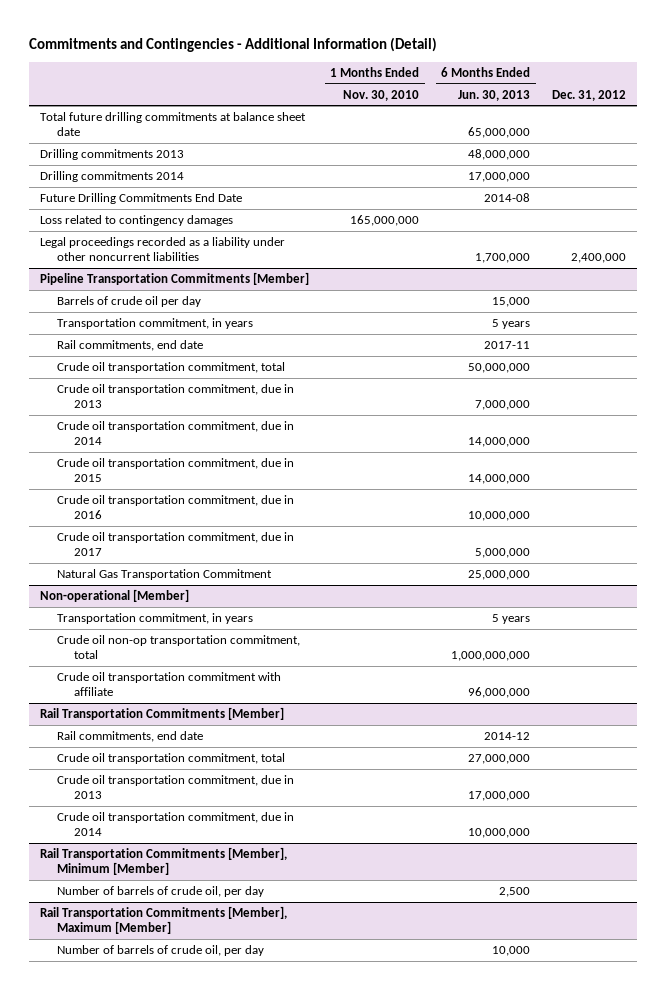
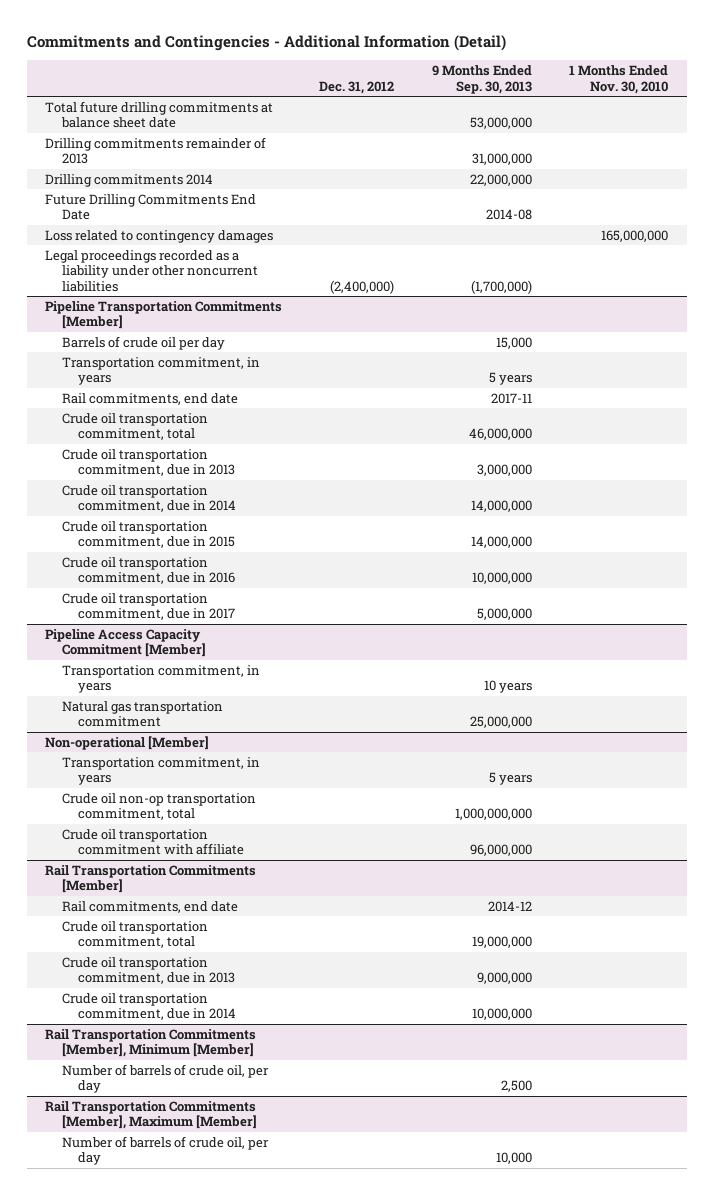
- | 1 Months Ended Nov. 30, 2010 | 6 Months Ended Jun. 30, 2013 | Dec. 31, 2012
+ | Dec. 31, 2012 | 9 Months Ended Sep. 30, 2013 | 1 Months Ended Nov. 30, 2010
- Drilling commitments 2013 | | 48,000,000 |
+ Drilling commitments remainder of 2013 | | 31,000,000 |
- Legal proceedings recorded as a liability under other noncurrent liabilities | | 1,700,000 | 2,400,000
+ Legal proceedings recorded as a liability under other noncurrent liabilities | (2,400,000) | (1,700,000) |
@ Pipeline Transportation Commitments [Member]
- Natural Gas Transportation Commitment | | 25,000,000 |
+ Pipeline Access Capacity Commitment [Member]
+ Transportation commitment, in years | | 10 years |
+ Natural gas transportation commitment | | 25,000,000 |

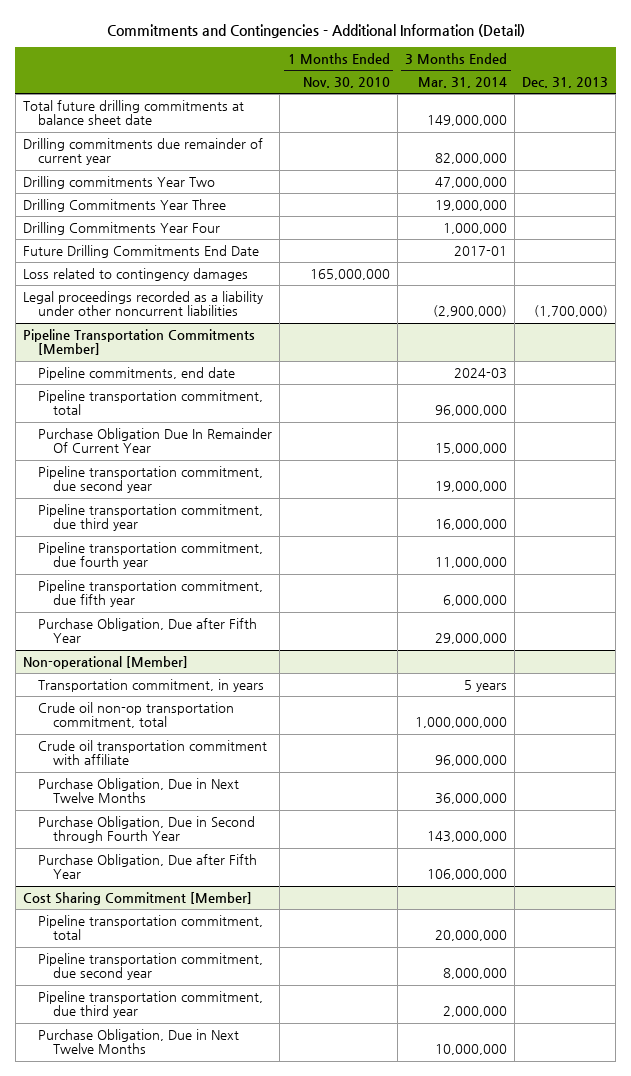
- | Dec. 31, 2012 | 9 Months Ended Sep. 30, 2013 | 1 Months Ended Nov. 30, 2010
+ | 1 Months Ended Nov. 30, 2010 | 3 Months Ended Mar. 31, 2014 | Dec. 31, 2013
- Drilling commitments remainder of 2013 | | 31,000,000 |
- Drilling commitments 2014 | | 22,000,000 |
+ Drilling commitments due remainder of current year | | 82,000,000 |
+ Drilling commitments Year Two | | 47,000,000 |
+ Drilling Commitments Year Three | | 19,000,000 |
+ Drilling Commitments Year Four | | 1,000,000 |
@ Pipeline Transportation Commitments [Member]
- Barrels of crude oil per day | | 15,000 |
- Transportation commitment, in years | | 5 years |
- Rail commitments, end date | | 2017-11 |
- Crude oil transportation commitment, total | | 46,000,000 |
- Crude oil transportation commitment, due in 2013 | | 3,000,000 |
- Crude oil transportation commitment, due in 2014 | | 14,000,000 |
- Crude oil transportation commitment, due in 2015 | | 14,000,000 |
- Crude oil transportation commitment, due in 2016 | | 10,000,000 |
- Crude oil transportation commitment, due in 2017 | | 5,000,000 |
- Pipeline Access Capacity Commitment [Member]
- Transportation commitment, in years | | 10 years |
- Natural gas transportation commitment | | 25,000,000 |
@ Pipeline Transportation Commitments [Member]
+ Pipeline commitments, end date | | 2024-03 |
+ Pipeline transportation commitment, total | | 96,000,000 |
+ Purchase Obligation Due In Remainder Of Current Year | | 15,000,000 |
+ Pipeline transportation commitment, due second year | | 19,000,000 |
+ Pipeline transportation commitment, due third year | | 16,000,000 |
+ Pipeline transportation commitment, due fourth year | | 11,000,000 |
+ Pipeline transportation commitment, due fifth year | | 6,000,000 |
+ Purchase Obligation, Due after Fifth Year | | 29,000,000 |
- Rail Transportation Commitments [Member]
- Rail commitments, end date | | 2014-12 |
- Crude oil transportation commitment, total | | 19,000,000 |
- Crude oil transportation commitment, due in 2013 | | 9,000,000 |
- Crude oil transportation commitment, due in 2014 | | 10,000,000 |
- Rail Transportation Commitments [Member], Minimum [Member]
- Number of barrels of crude oil, per day | | 2,500 |
- Rail Transportation Commitments [Member], Maximum [Member]
- Number of barrels of crude oil, per day | | 10,000 |
@ Non-operational [Member]
+ Purchase Obligation, Due in Next Twelve Months | | 36,000,000 |
+ Purchase Obligation, Due in Second through Fourth Year | | 143,000,000 |
+ Purchase Obligation, Due after Fifth Year | | 106,000,000 |
+ Cost Sharing Commitment [Member]
+ Pipeline transportation commitment, total | | 20,000,000 |
+ Pipeline transportation commitment, due second year | | 8,000,000 |
+ Pipeline transportation commitment, due third year | | 2,000,000 |
+ Purchase Obligation, Due in Next Twelve Months | | 10,000,000 |

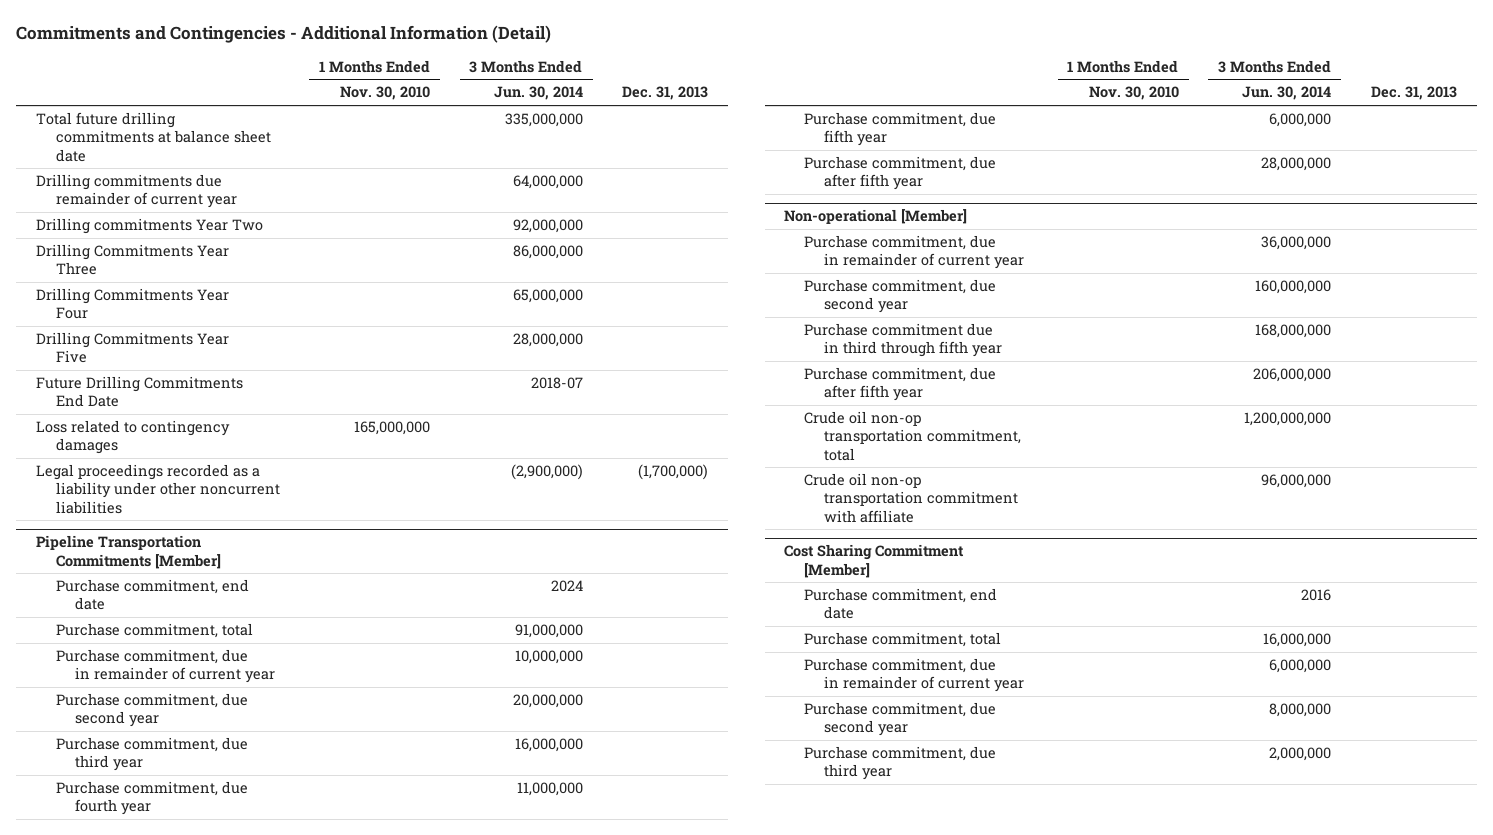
- | 1 Months Ended Nov. 30, 2010 | 3 Months Ended Mar. 31, 2014 | Dec. 31, 2013
+ | 1 Months Ended Nov. 30, 2010 | 3 Months Ended Jun. 30, 2014 | Dec. 31, 2013
+ Drilling Commitments Year Five | | 28,000,000 |
@ Pipeline Transportation Commitments [Member]
- Pipeline commitments, end date | | 2024-03 |
- Pipeline transportation commitment, total | | 96,000,000 |
- Purchase Obligation Due In Remainder Of Current Year | | 15,000,000 |
- Pipeline transportation commitment, due second year | | 19,000,000 |
- Pipeline transportation commitment, due third year | | 16,000,000 |
- Pipeline transportation commitment, due fourth year | | 11,000,000 |
- Pipeline transportation commitment, due fifth year | | 6,000,000 |
- Purchase Obligation, Due after Fifth Year | | 29,000,000 |
+ Purchase commitment, end date | | 2024 |
+ Purchase commitment, total | | 91,000,000 |
+ Purchase commitment, due in remainder of current year | | 10,000,000 |
+ Purchase commitment, due second year | | 20,000,000 |
+ Purchase commitment, due third year | | 16,000,000 |
+ Purchase commitment, due fourth year | | 11,000,000 |
+ Purchase commitment, due fifth year | | 6,000,000 |
+ Purchase commitment, due after fifth year | | 28,000,000 |
@ Non-operational [Member]
- Transportation commitment, in years | | 5 years |
+ Purchase commitment, due in remainder of current year | | 36,000,000 |
+ Purchase commitment, due second year | | 160,000,000 |
+ Purchase commitment due in third through fifth year | | 168,000,000 |
+ Purchase commitment, due after fifth year | | 206,000,000 |
- Crude oil transportation commitment with affiliate | | 96,000,000 |
- Purchase Obligation, Due in Next Twelve Months | | 36,000,000 |
- Purchase Obligation, Due in Second through Fourth Year | | 143,000,000 |
- Purchase Obligation, Due after Fifth Year | | 106,000,000 |
+ Crude oil non-op transportation commitment with affiliate | | 96,000,000 |
@ Cost Sharing Commitment [Member]
- Pipeline transportation commitment, total | | 20,000,000 |
- Pipeline transportation commitment, due second year | | 8,000,000 |
- Pipeline transportation commitment, due third year | | 2,000,000 |
- Purchase Obligation, Due in Next Twelve Months | | 10,000,000 |
+ Purchase commitment, end date | | 2016 |
+ Purchase commitment, total | | 16,000,000 |
+ Purchase commitment, due in remainder of current year | | 6,000,000 |
+ Purchase commitment, due second year | | 8,000,000 |
+ Purchase commitment, due third year | | 2,000,000 |

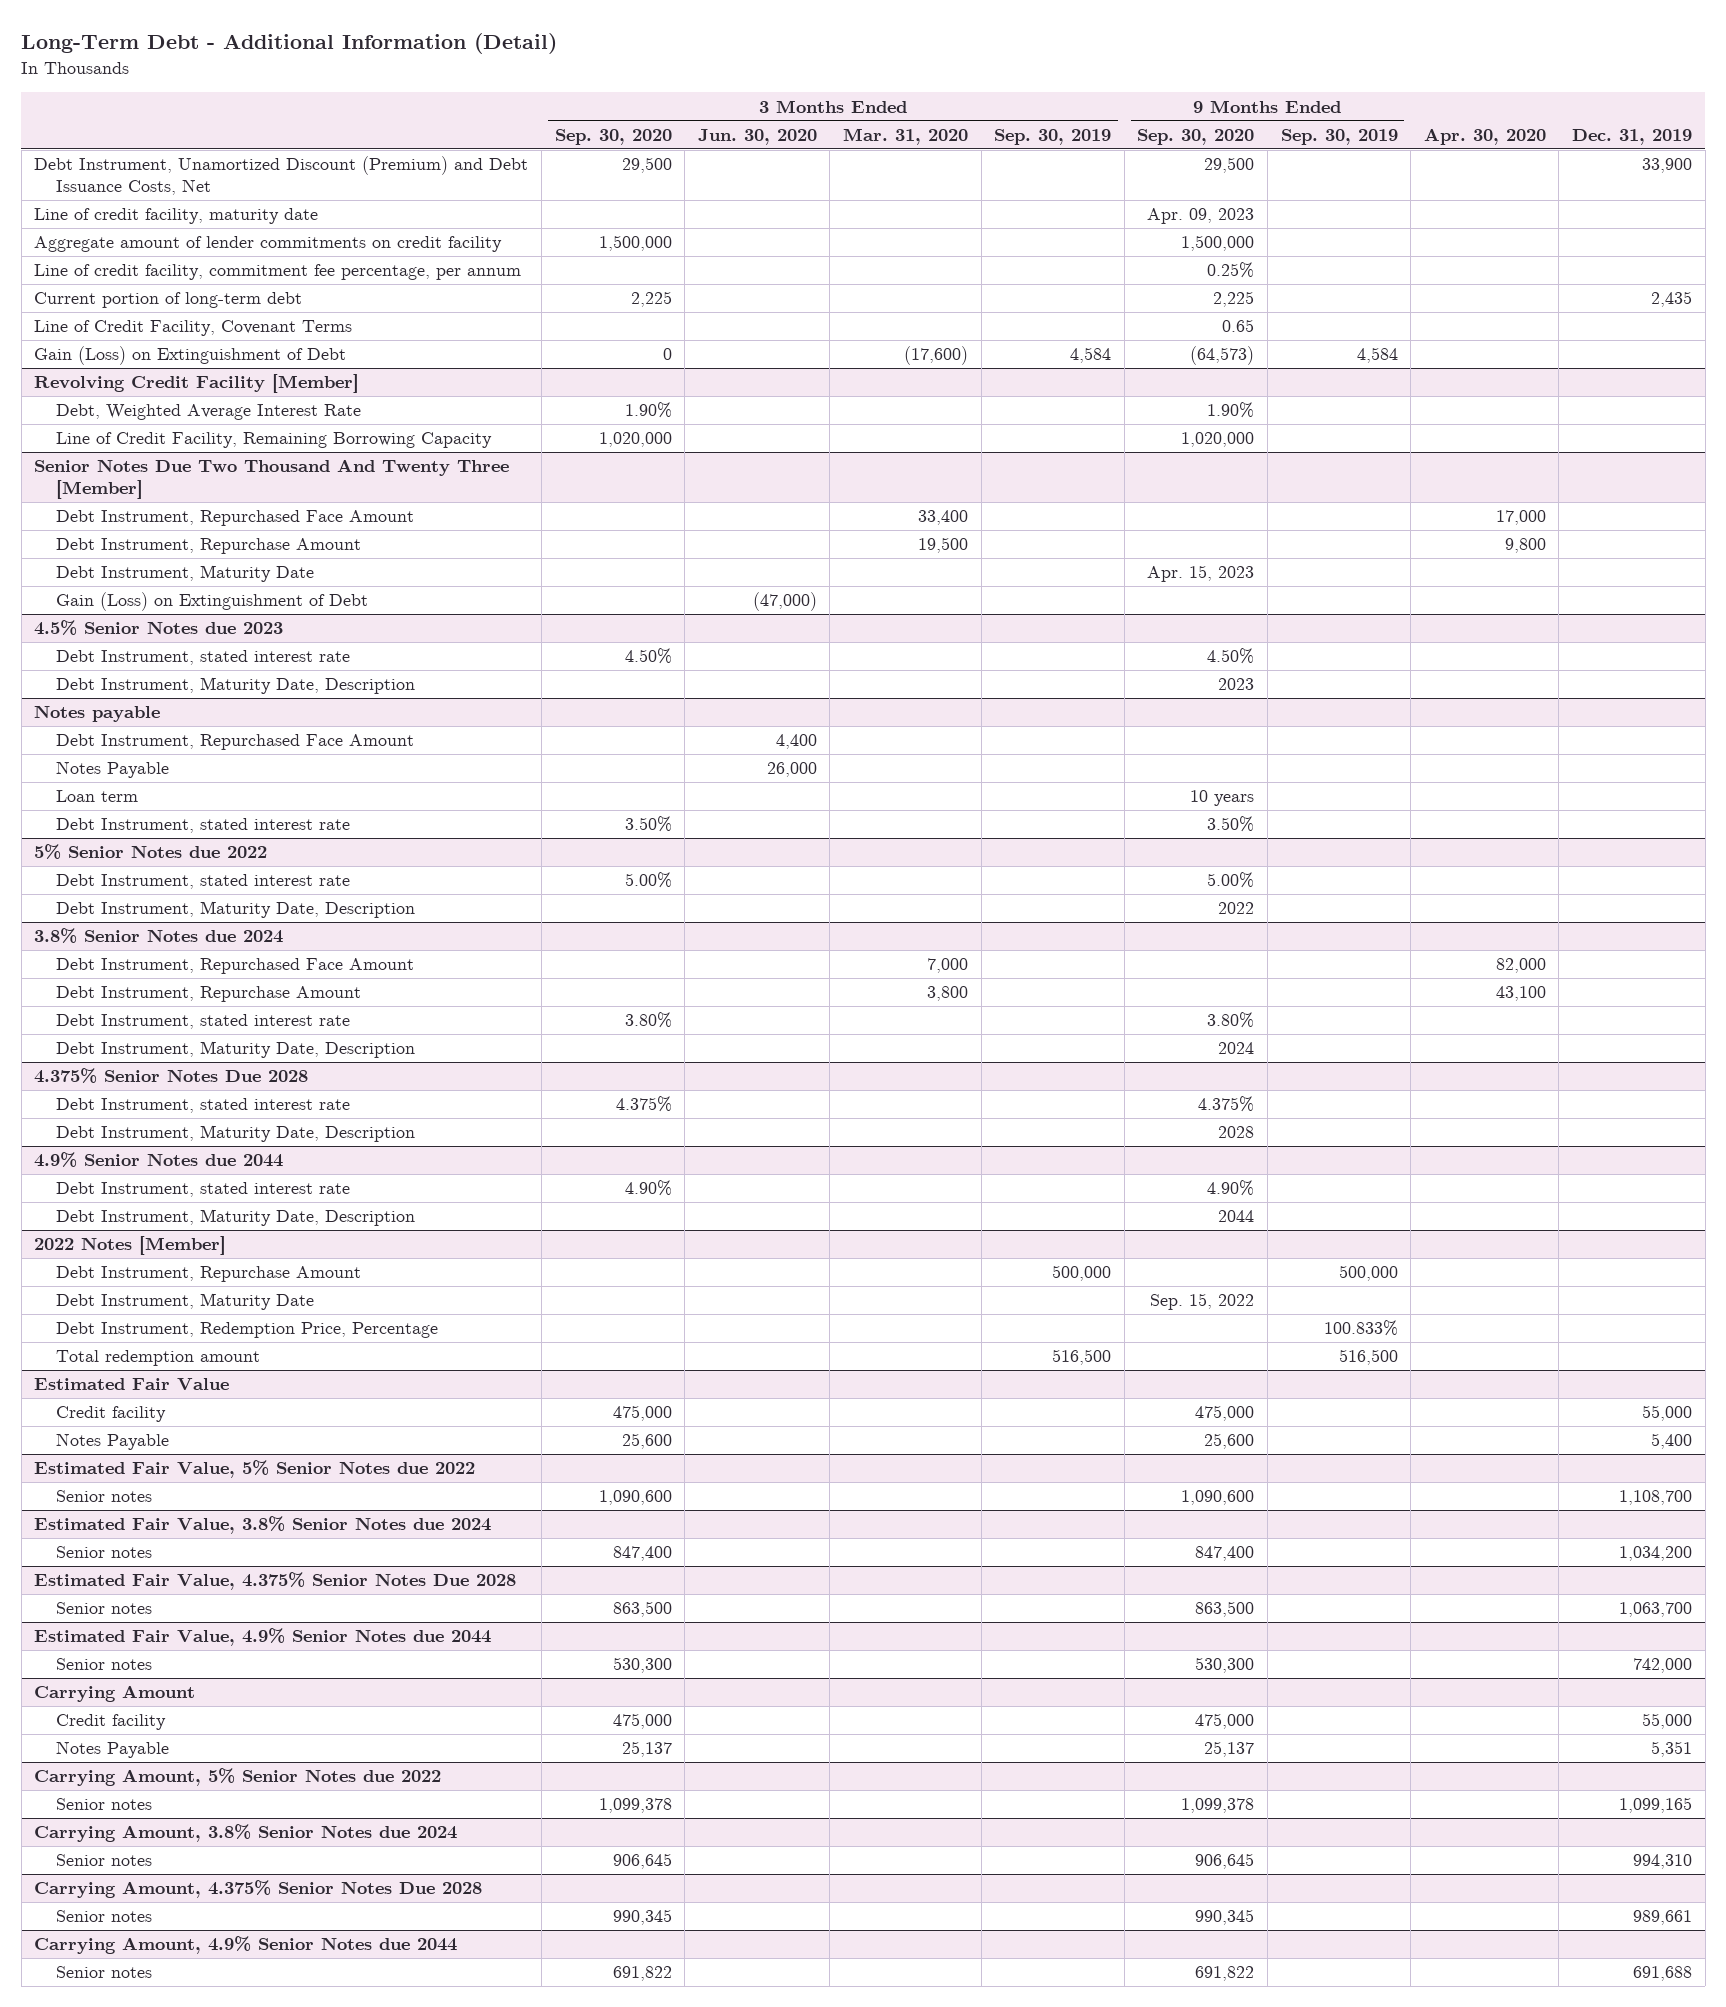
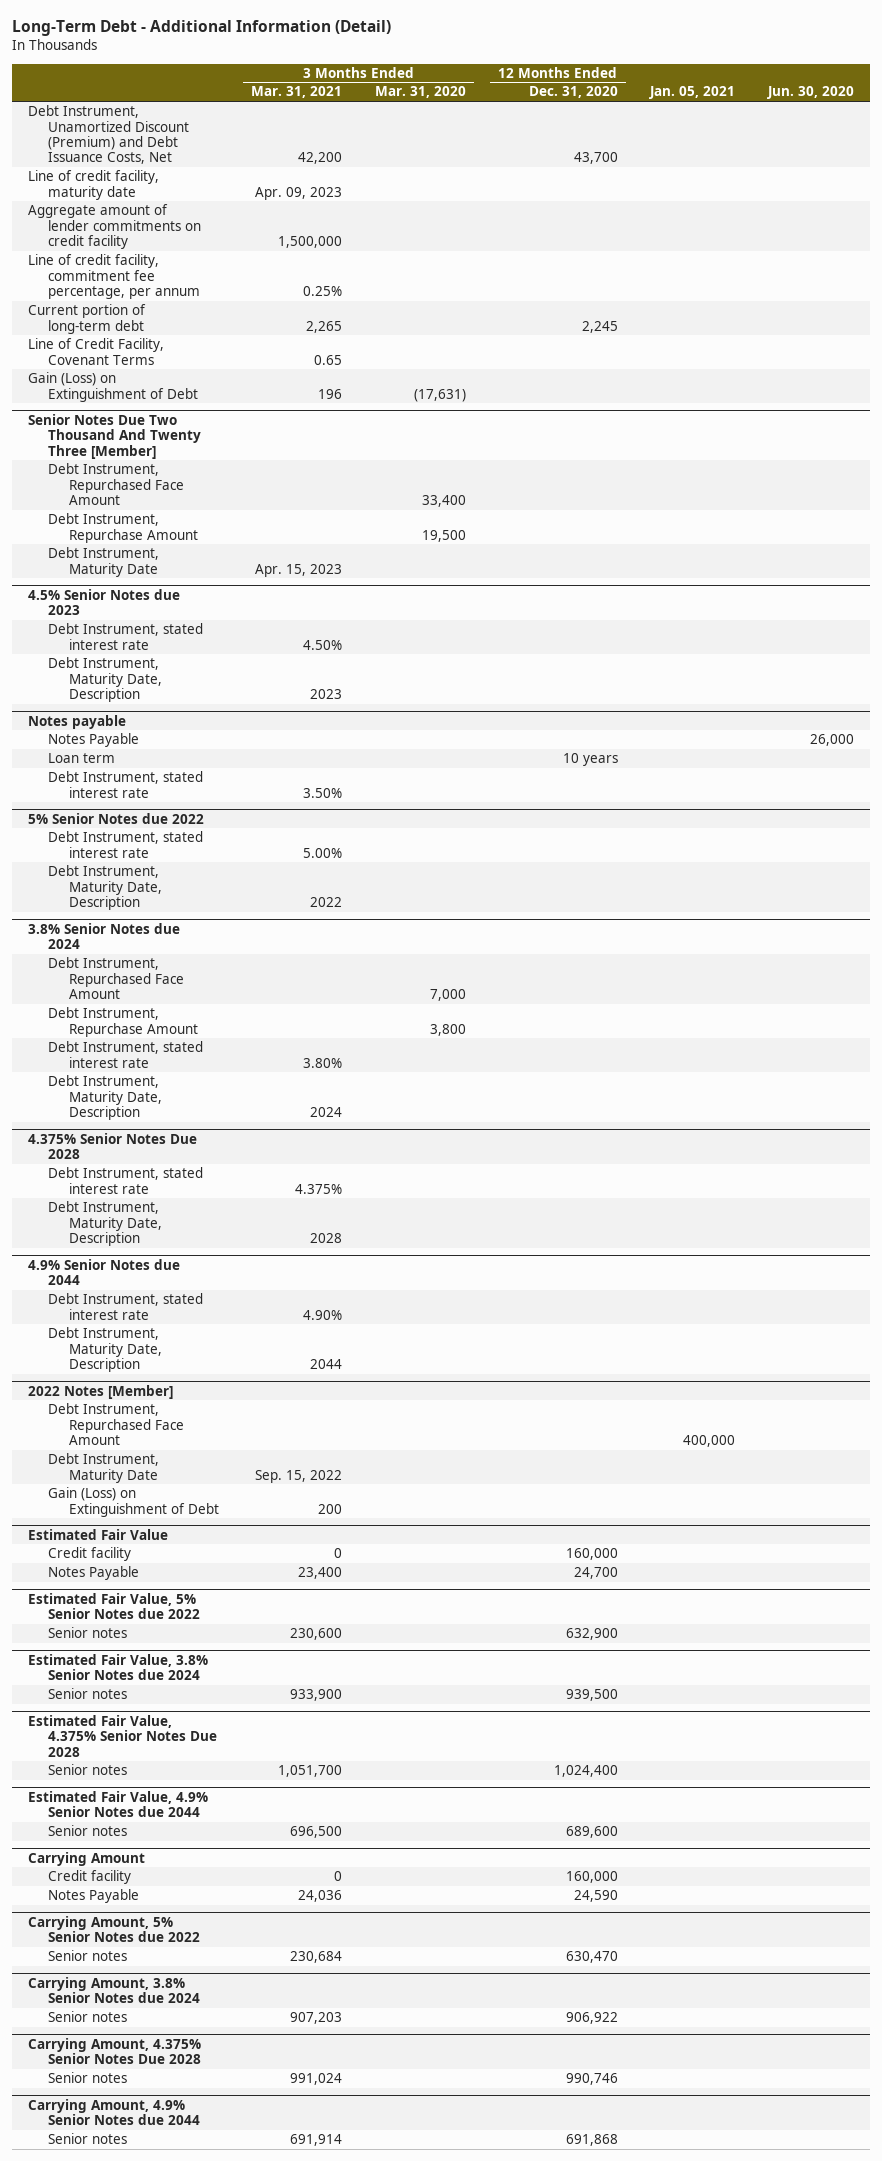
- | 3 Months Ended Sep. 30, 2020 | 3 Months Ended Jun. 30, 2020 | 3 Months Ended Mar. 31, 2020 | 3 Months Ended Sep. 30, 2019 | 9 Months Ended Sep. 30, 2020 | 9 Months Ended Sep. 30, 2019 | Apr. 30, 2020 | Dec. 31, 2019
+ | 3 Months Ended Mar. 31, 2021 | 3 Months Ended Mar. 31, 2020 | 12 Months Ended Dec. 31, 2020 | Jan. 05, 2021 | Jun. 30, 2020
- Gain (Loss) on Extinguishment of Debt | 0 | | (17,600) | 4,584 | (64,573) | 4,584 | |
- Revolving Credit Facility [Member]
- Debt, Weighted Average Interest Rate | 1.90% | | | | 1.90% | | |
- Line of Credit Facility, Remaining Borrowing Capacity | 1,020,000 | | | | 1,020,000 | | |
+ Gain (Loss) on Extinguishment of Debt | 196 | (17,631) | | |
@ Senior Notes Due Two Thousand And Twenty Three [Member]
- Gain (Loss) on Extinguishment of Debt | | (47,000) | | | | | |
@ Notes payable
- Debt Instrument, Repurchased Face Amount | | 4,400 | | | | | |
@ 2022 Notes [Member]
- Debt Instrument, Repurchase Amount | | | | 500,000 | | 500,000 | |
+ Debt Instrument, Repurchased Face Amount | | | | 400,000 |
- Debt Instrument, Redemption Price, Percentage | | | | | | 100.833% | |
- Total redemption amount | | | | 516,500 | | 516,500 | |
+ Gain (Loss) on Extinguishment of Debt | 200 | | | |

